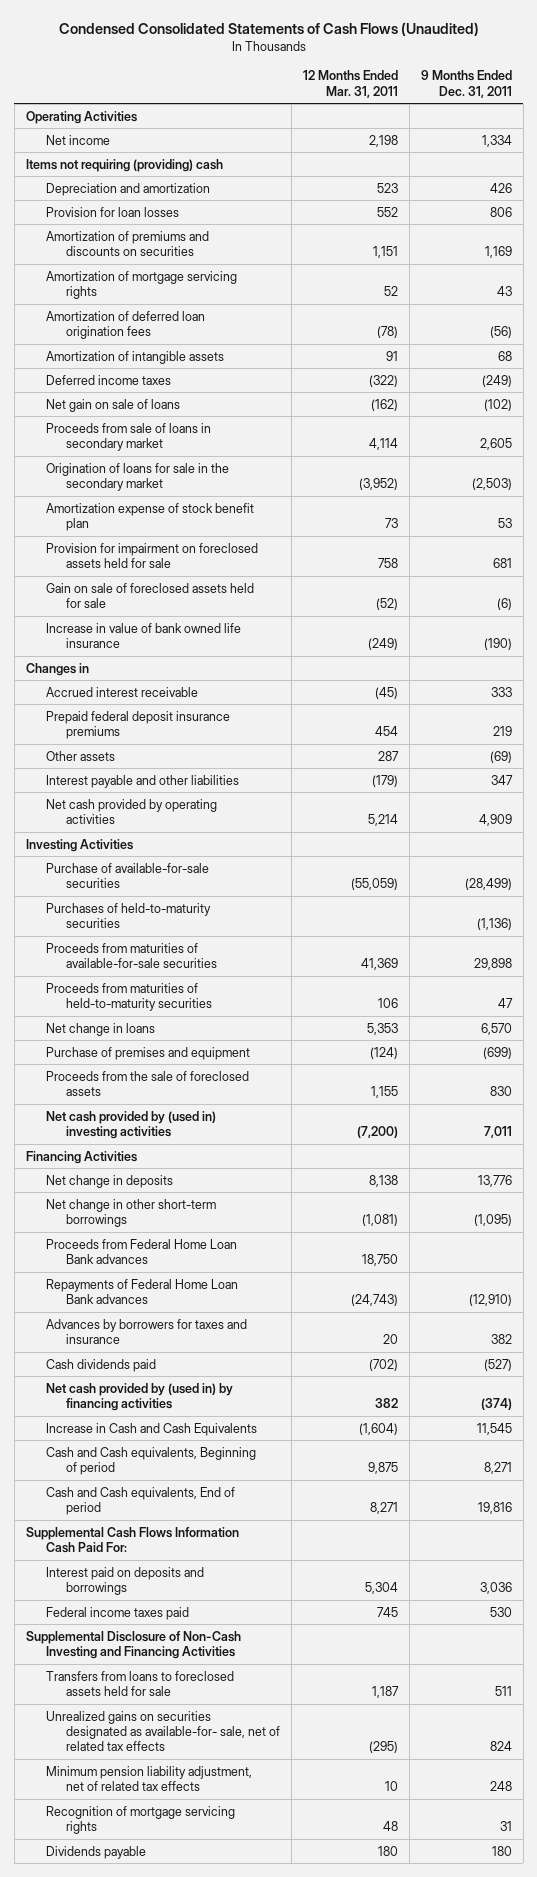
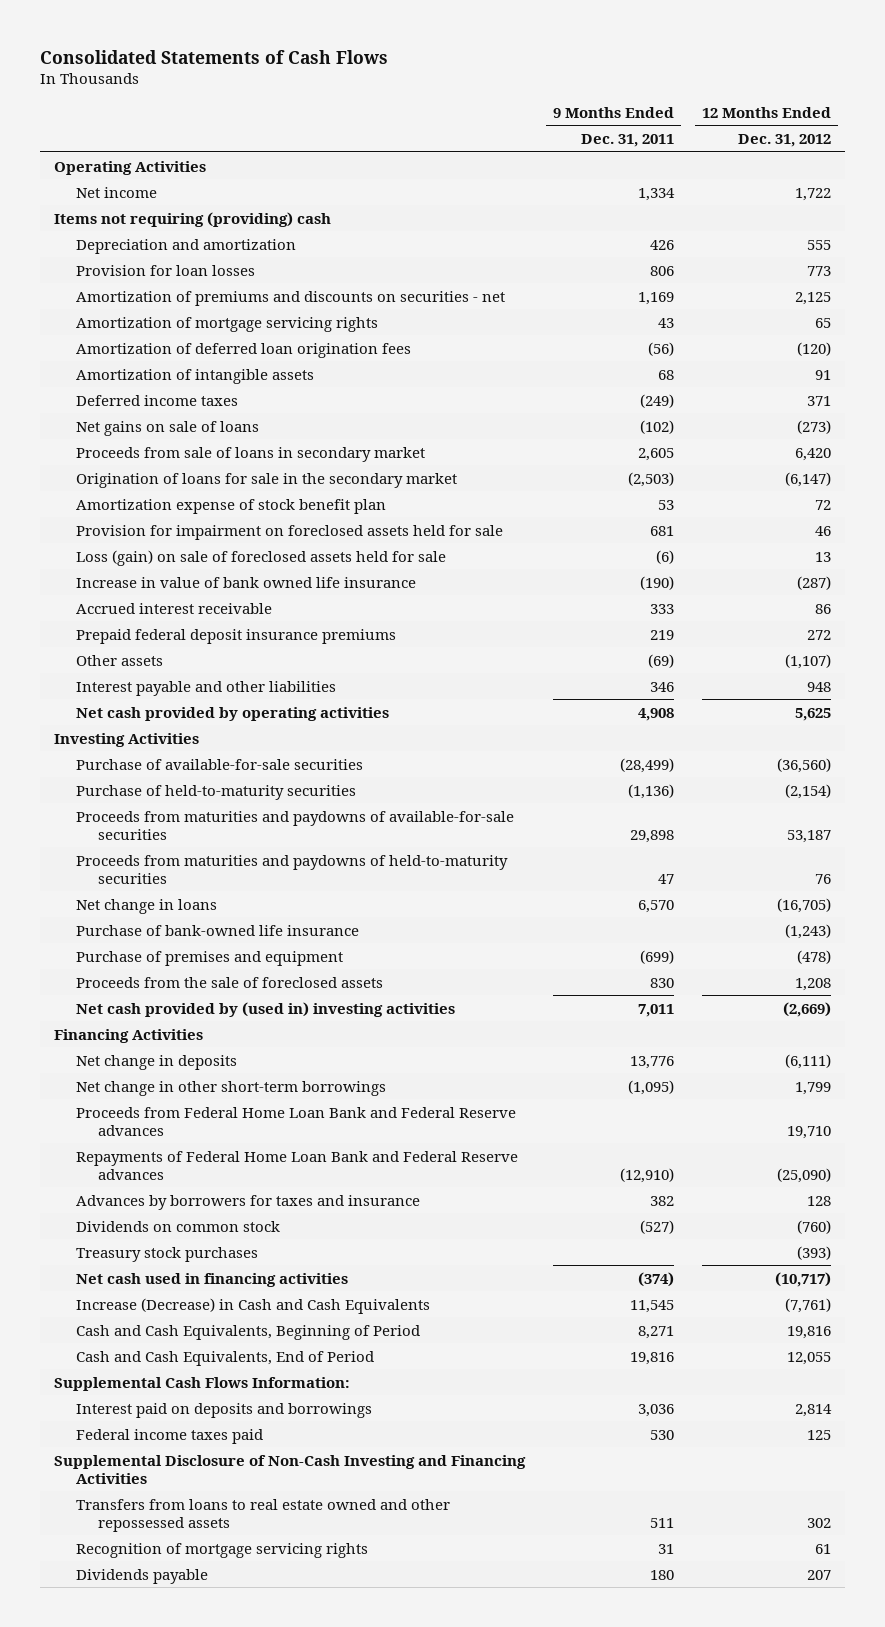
- Condensed Consolidated Statements of Cash Flows (Unaudited)
+ Consolidated Statements of Cash Flows
- | 12 Months Ended Mar. 31, 2011 | 9 Months Ended Dec. 31, 2011
+ | 9 Months Ended Dec. 31, 2011 | 12 Months Ended Dec. 31, 2012
- Amortization of premiums and discounts on securities | 1,151 | 1,169
+ Amortization of premiums and discounts on securities - net | 1,169 | 2,125
- Net gain on sale of loans | (162) | (102)
+ Net gains on sale of loans | (102) | (273)
- Gain on sale of foreclosed assets held for sale | (52) | (6)
+ Loss (gain) on sale of foreclosed assets held for sale | (6) | 13
- Changes in
- Interest payable and other liabilities | (179) | 347
- Net cash provided by operating activities | 5,214 | 4,909
+ Interest payable and other liabilities | 346 | 948
+ Net cash provided by operating activities | 4,908 | 5,625
- Purchases of held-to-maturity securities | | (1,136)
- Proceeds from maturities of available-for-sale securities | 41,369 | 29,898
- Proceeds from maturities of held-to-maturity securities | 106 | 47
+ Purchase of held-to-maturity securities | (1,136) | (2,154)
+ Proceeds from maturities and paydowns of available-for-sale securities | 29,898 | 53,187
+ Proceeds from maturities and paydowns of held-to-maturity securities | 47 | 76
+ Purchase of bank-owned life insurance | | (1,243)
- Proceeds from Federal Home Loan Bank advances | 18,750 |
- Repayments of Federal Home Loan Bank advances | (24,743) | (12,910)
+ Proceeds from Federal Home Loan Bank and Federal Reserve advances | | 19,710
+ Repayments of Federal Home Loan Bank and Federal Reserve advances | (12,910) | (25,090)
- Cash dividends paid | (702) | (527)
- Net cash provided by (used in) by financing activities | 382 | (374)
- Increase in Cash and Cash Equivalents | (1,604) | 11,545
- Cash and Cash equivalents, Beginning of period | 9,875 | 8,271
- Cash and Cash equivalents, End of period | 8,271 | 19,816
- Supplemental Cash Flows Information Cash Paid For:
+ Dividends on common stock | (527) | (760)
+ Treasury stock purchases | | (393)
+ Net cash used in financing activities | (374) | (10,717)
+ Increase (Decrease) in Cash and Cash Equivalents | 11,545 | (7,761)
+ Cash and Cash Equivalents, Beginning of Period | 8,271 | 19,816
+ Cash and Cash Equivalents, End of Period | 19,816 | 12,055
+ Supplemental Cash Flows Information:
- Transfers from loans to foreclosed assets held for sale | 1,187 | 511
- Unrealized gains on securities designated as available-for- sale, net of related tax effects | (295) | 824
- Minimum pension liability adjustment, net of related tax effects | 10 | 248
+ Transfers from loans to real estate owned and other repossessed assets | 511 | 302

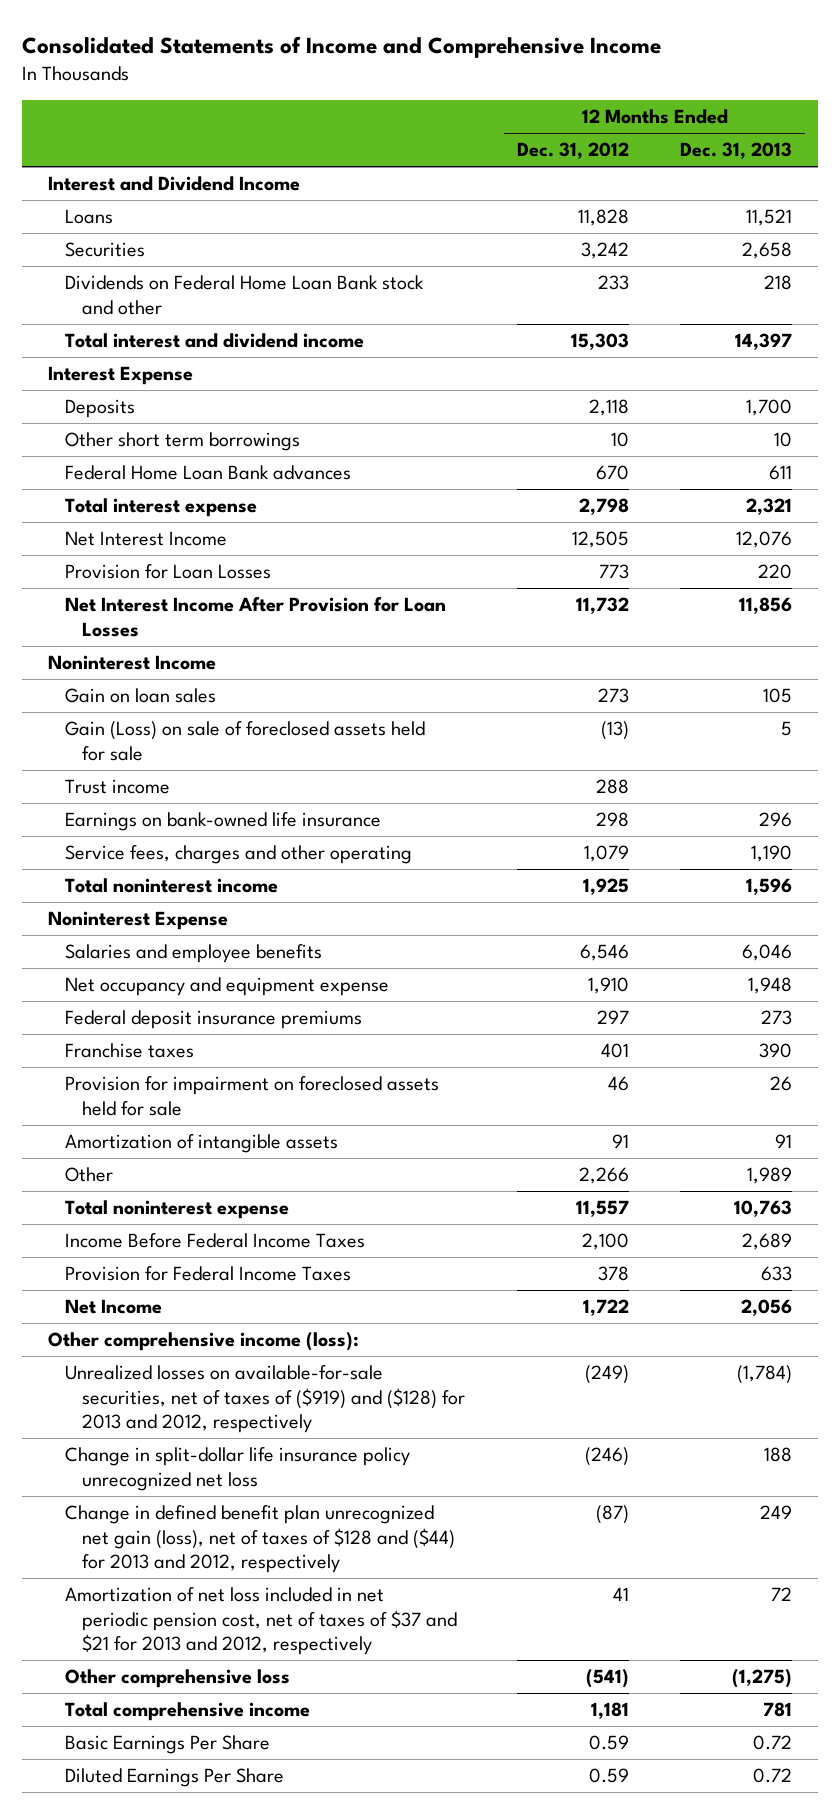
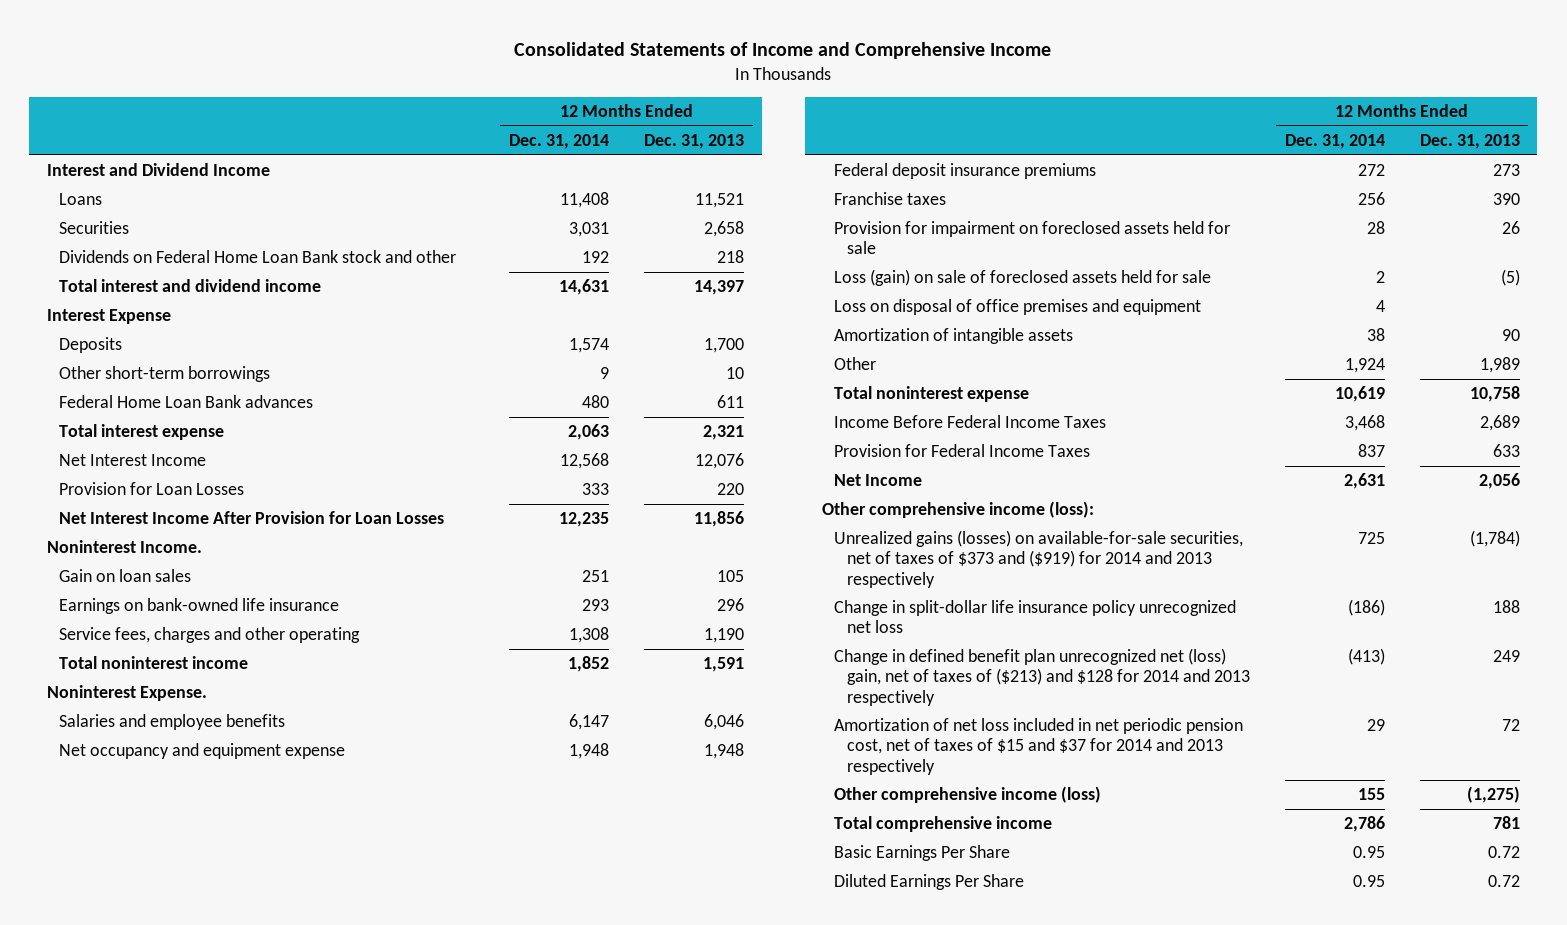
- | 12 Months Ended Dec. 31, 2012 | 12 Months Ended Dec. 31, 2013
+ | 12 Months Ended Dec. 31, 2014 | 12 Months Ended Dec. 31, 2013
- Other short term borrowings | 10 | 10
+ Other short-term borrowings | 9 | 10
- Noninterest Income
+ Noninterest Income.
- Gain (Loss) on sale of foreclosed assets held for sale | (13) | 5
- Trust income | 288 |
- Total noninterest income | 1,925 | 1,596
- Noninterest Expense
+ Total noninterest income | 1,852 | 1,591
+ Noninterest Expense.
- Amortization of intangible assets | 91 | 91
+ Loss (gain) on sale of foreclosed assets held for sale | 2 | (5)
+ Loss on disposal of office premises and equipment | 4 |
+ Amortization of intangible assets | 38 | 90
- Total noninterest expense | 11,557 | 10,763
+ Total noninterest expense | 10,619 | 10,758
- Unrealized losses on available-for-sale securities, net of taxes of ($919) and ($128) for 2013 and 2012, respectively | (249) | (1,784)
+ Unrealized gains (losses) on available-for-sale securities, net of taxes of $373 and ($919) for 2014 and 2013 respectively | 725 | (1,784)
- Change in defined benefit plan unrecognized net gain (loss), net of taxes of $128 and ($44) for 2013 and 2012, respectively | (87) | 249
- Amortization of net loss included in net periodic pension cost, net of taxes of $37 and $21 for 2013 and 2012, respectively | 41 | 72
- Other comprehensive loss | (541) | (1,275)
+ Change in defined benefit plan unrecognized net (loss) gain, net of taxes of ($213) and $128 for 2014 and 2013 respectively | (413) | 249
+ Amortization of net loss included in net periodic pension cost, net of taxes of $15 and $37 for 2014 and 2013 respectively | 29 | 72
+ Other comprehensive income (loss) | 155 | (1,275)

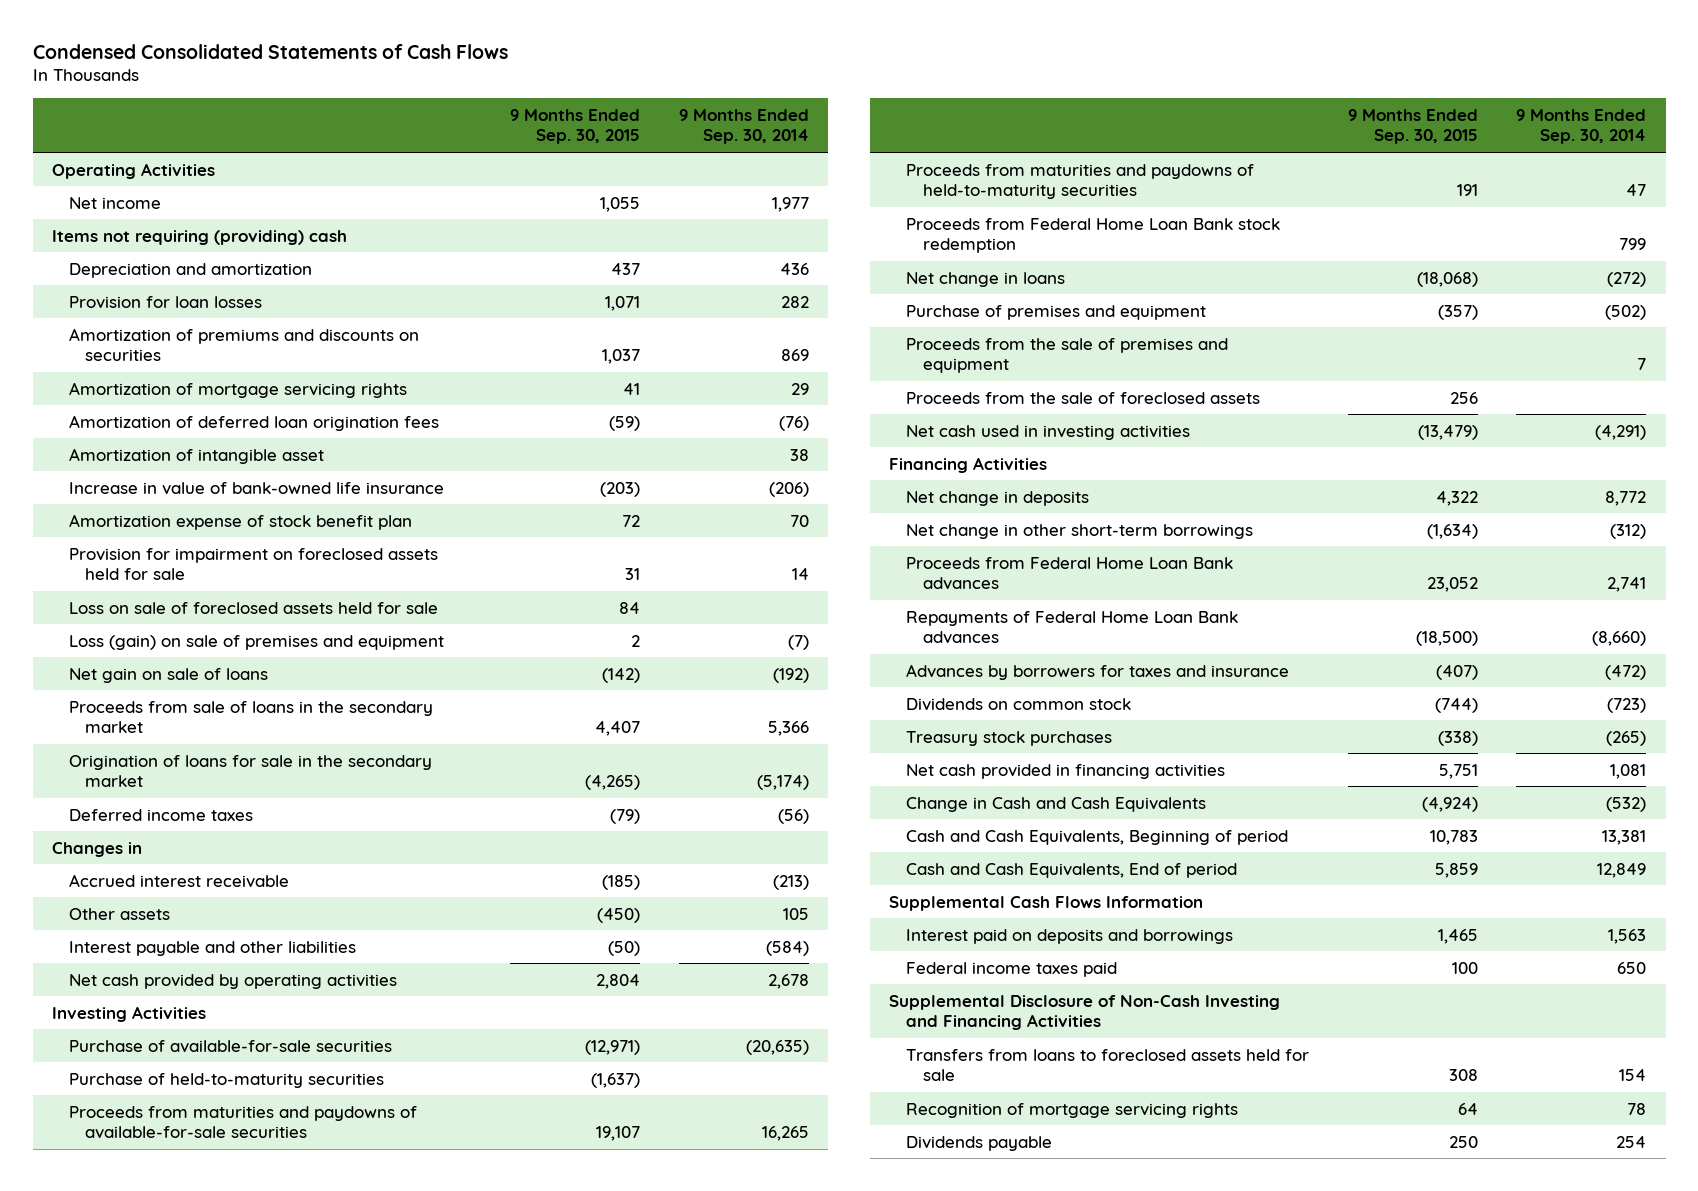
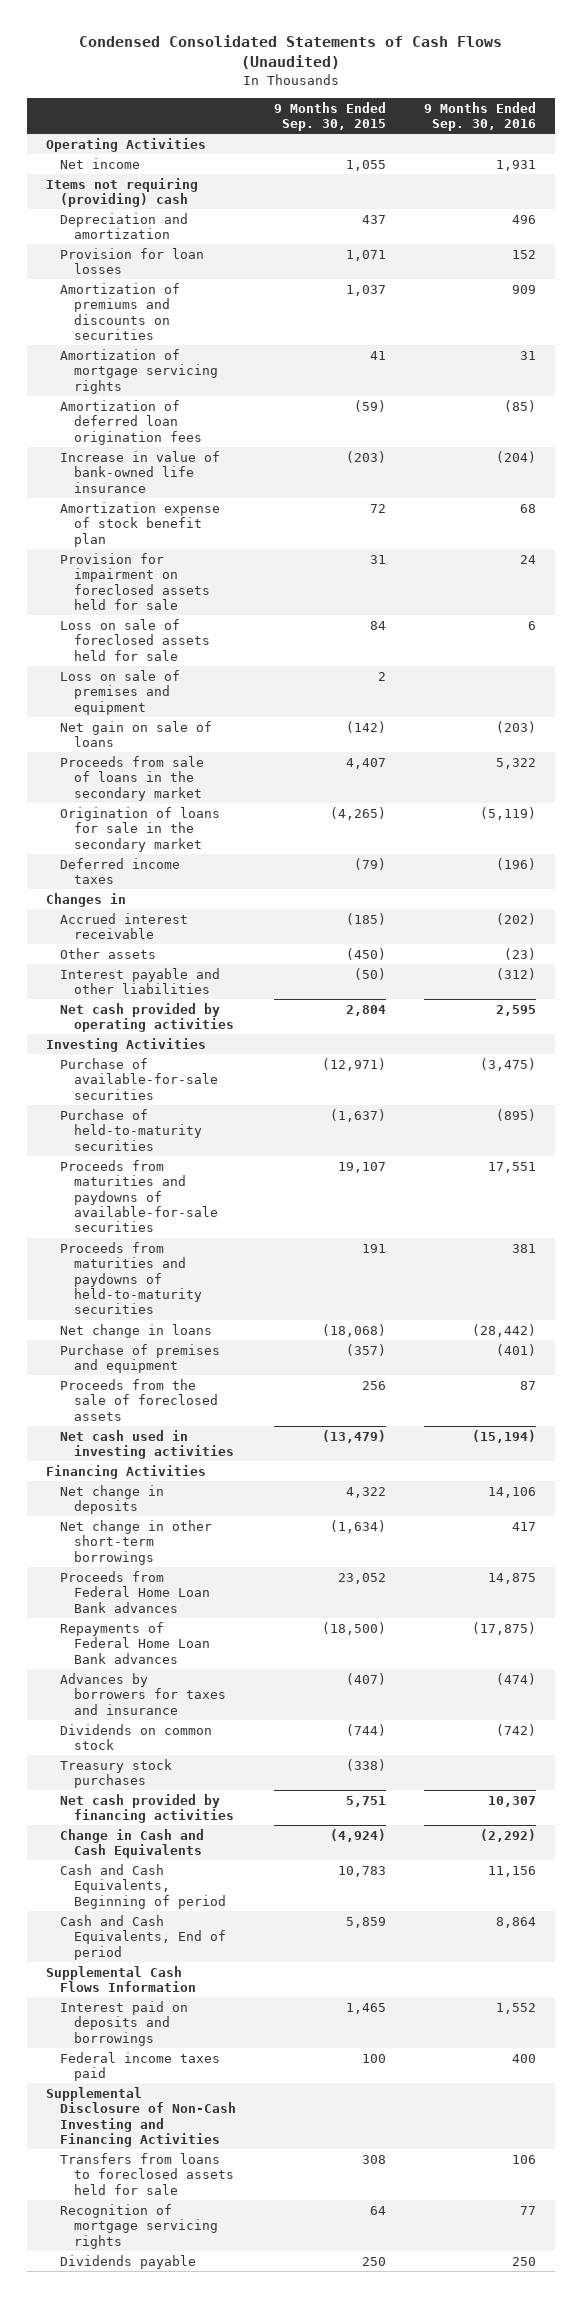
- Condensed Consolidated Statements of Cash Flows
+ Condensed Consolidated Statements of Cash Flows (Unaudited)
- | 9 Months Ended Sep. 30, 2015 | 9 Months Ended Sep. 30, 2014
+ | 9 Months Ended Sep. 30, 2015 | 9 Months Ended Sep. 30, 2016
- Amortization of intangible asset | | 38
- Loss (gain) on sale of premises and equipment | 2 | (7)
+ Loss on sale of premises and equipment | 2 |
- Proceeds from Federal Home Loan Bank stock redemption | | 799
- Proceeds from the sale of premises and equipment | | 7
- Net cash provided in financing activities | 5,751 | 1,081
+ Net cash provided by financing activities | 5,751 | 10,307

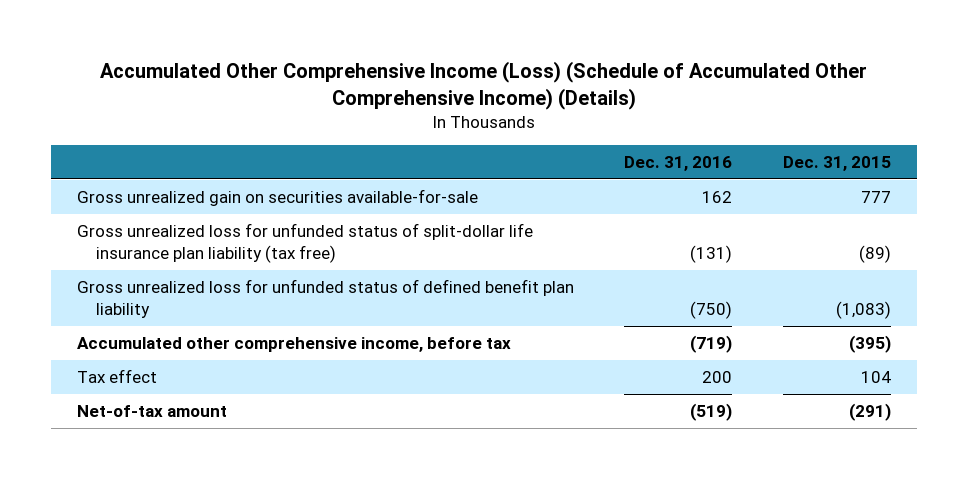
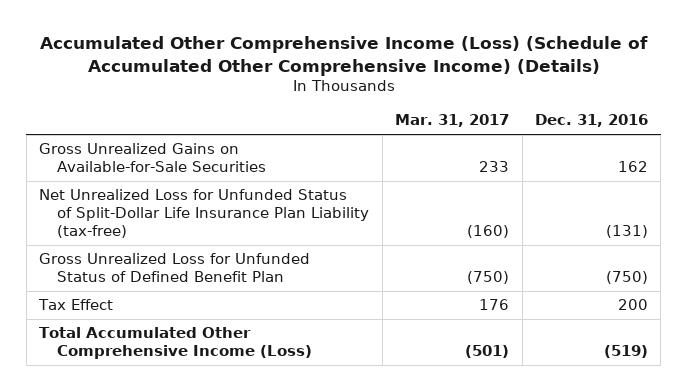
- | Dec. 31, 2016 | Dec. 31, 2015
+ | Mar. 31, 2017 | Dec. 31, 2016
- Gross unrealized gain on securities available-for-sale | 162 | 777
- Gross unrealized loss for unfunded status of split-dollar life insurance plan liability (tax free) | (131) | (89)
- Gross unrealized loss for unfunded status of defined benefit plan liability | (750) | (1,083)
- Accumulated other comprehensive income, before tax | (719) | (395)
- Tax effect | 200 | 104
- Net-of-tax amount | (519) | (291)
+ Gross Unrealized Gains on Available-for-Sale Securities | 233 | 162
+ Net Unrealized Loss for Unfunded Status of Split-Dollar Life Insurance Plan Liability (tax-free) | (160) | (131)
+ Gross Unrealized Loss for Unfunded Status of Defined Benefit Plan | (750) | (750)
+ Tax Effect | 176 | 200
+ Total Accumulated Other Comprehensive Income (Loss) | (501) | (519)

